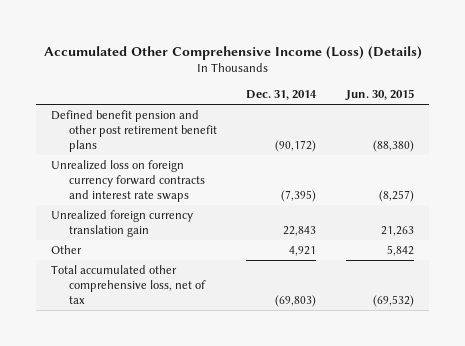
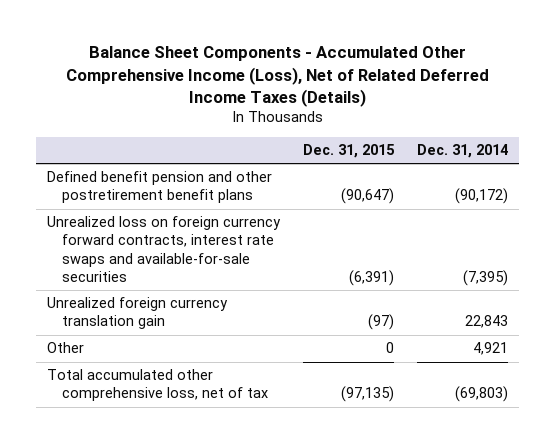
- Accumulated Other Comprehensive Income (Loss) (Details)
+ Balance Sheet Components - Accumulated Other Comprehensive Income (Loss), Net of Related Deferred Income Taxes (Details)
- | Dec. 31, 2014 | Jun. 30, 2015
+ | Dec. 31, 2015 | Dec. 31, 2014
- Defined benefit pension and other post retirement benefit plans | (90,172) | (88,380)
- Unrealized loss on foreign currency forward contracts and interest rate swaps | (7,395) | (8,257)
+ Defined benefit pension and other postretirement benefit plans | (90,647) | (90,172)
+ Unrealized loss on foreign currency forward contracts, interest rate swaps and available-for-sale securities | (6,391) | (7,395)

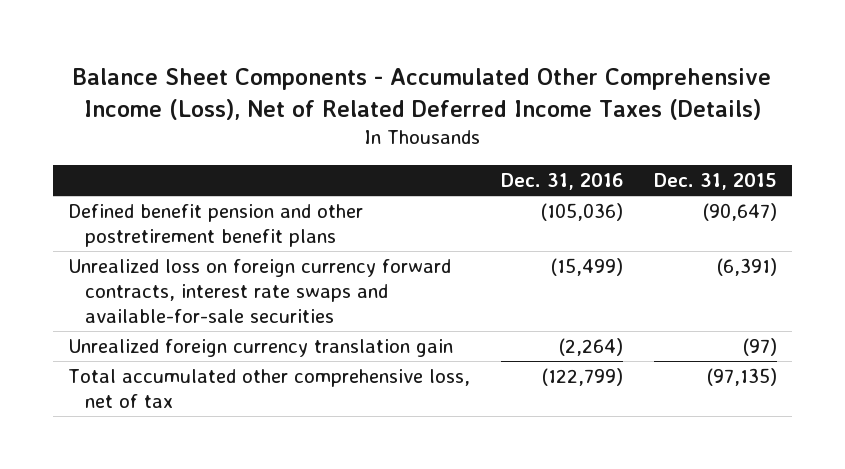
- | Dec. 31, 2015 | Dec. 31, 2014
+ | Dec. 31, 2016 | Dec. 31, 2015
- Other | 0 | 4,921

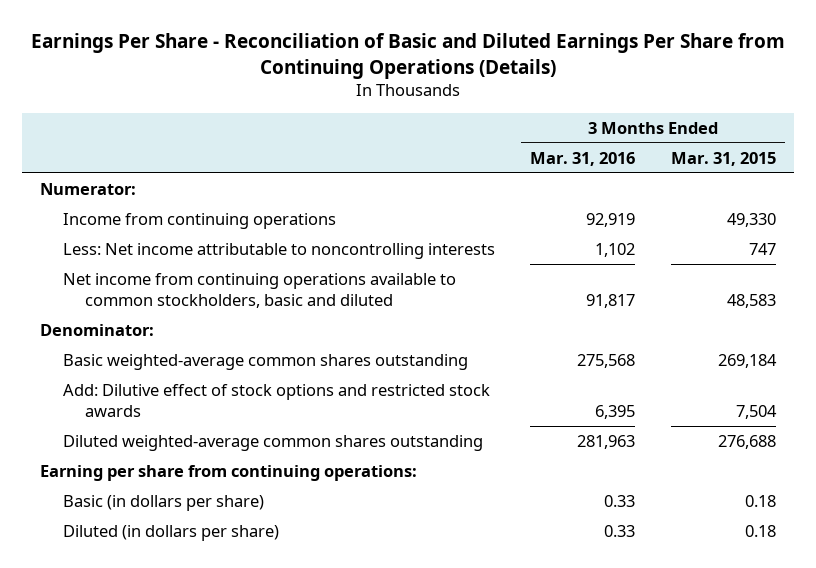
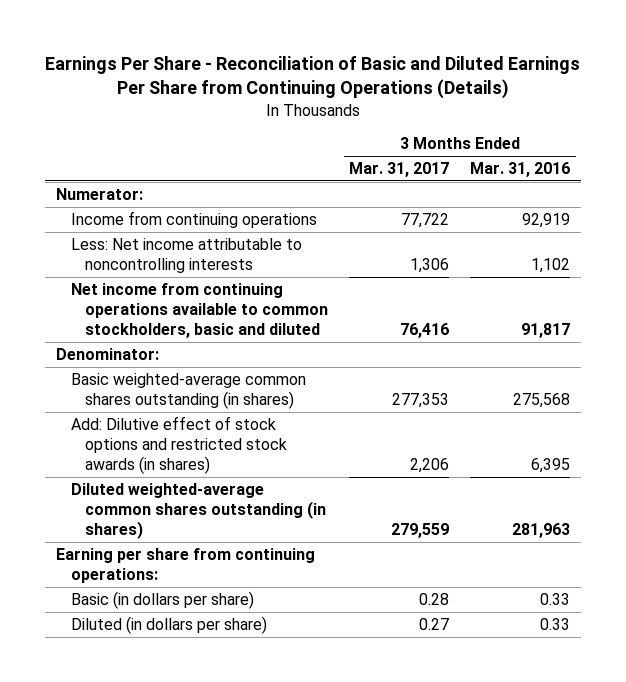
- | 3 Months Ended Mar. 31, 2016 | 3 Months Ended Mar. 31, 2015
+ | 3 Months Ended Mar. 31, 2017 | 3 Months Ended Mar. 31, 2016
- Basic weighted-average common shares outstanding | 275,568 | 269,184
- Add: Dilutive effect of stock options and restricted stock awards | 6,395 | 7,504
- Diluted weighted-average common shares outstanding | 281,963 | 276,688
+ Basic weighted-average common shares outstanding (in shares) | 277,353 | 275,568
+ Add: Dilutive effect of stock options and restricted stock awards (in shares) | 2,206 | 6,395
+ Diluted weighted-average common shares outstanding (in shares) | 279,559 | 281,963

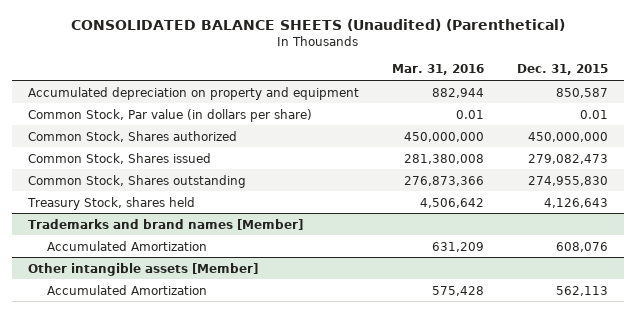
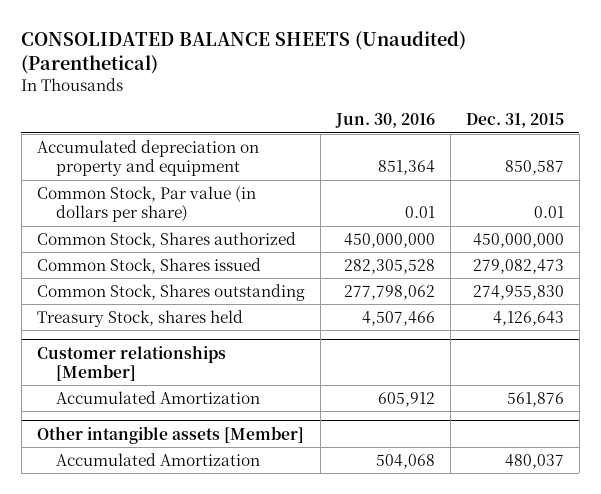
- | Mar. 31, 2016 | Dec. 31, 2015
+ | Jun. 30, 2016 | Dec. 31, 2015
- Trademarks and brand names [Member]
- Accumulated Amortization | 631,209 | 608,076
+ Customer relationships [Member]
+ Accumulated Amortization | 605,912 | 561,876
@ Other intangible assets [Member]
- Accumulated Amortization | 575,428 | 562,113
+ Accumulated Amortization | 504,068 | 480,037

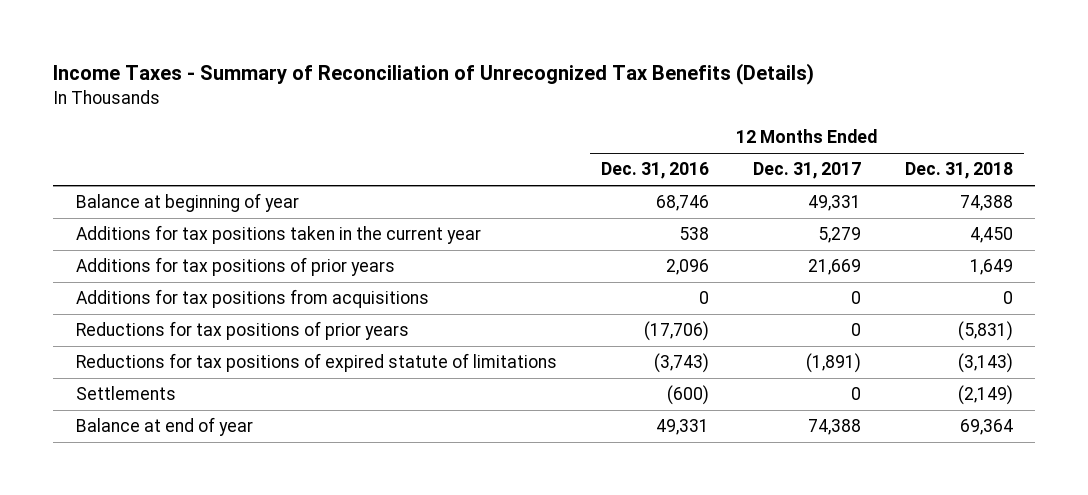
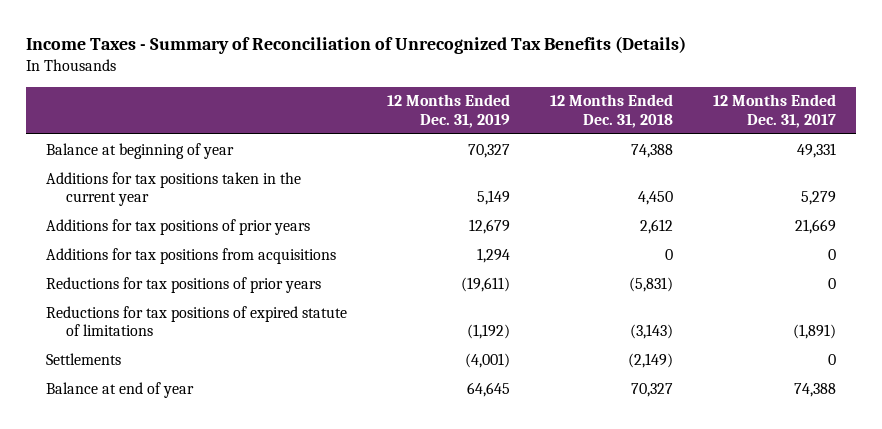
- | 12 Months Ended Dec. 31, 2016 | 12 Months Ended Dec. 31, 2017 | 12 Months Ended Dec. 31, 2018
+ | 12 Months Ended Dec. 31, 2019 | 12 Months Ended Dec. 31, 2018 | 12 Months Ended Dec. 31, 2017
- Additions for tax positions of prior years | 2,096 | 21,669 | 1,649
+ Additions for tax positions of prior years | 12,679 | 2,612 | 21,669
- Balance at end of year | 49,331 | 74,388 | 69,364
+ Balance at end of year | 64,645 | 70,327 | 74,388

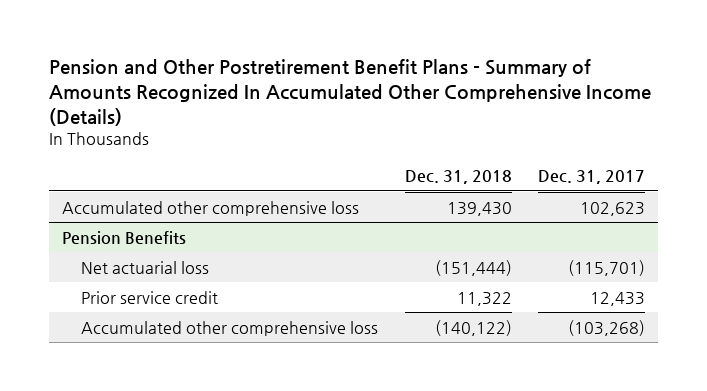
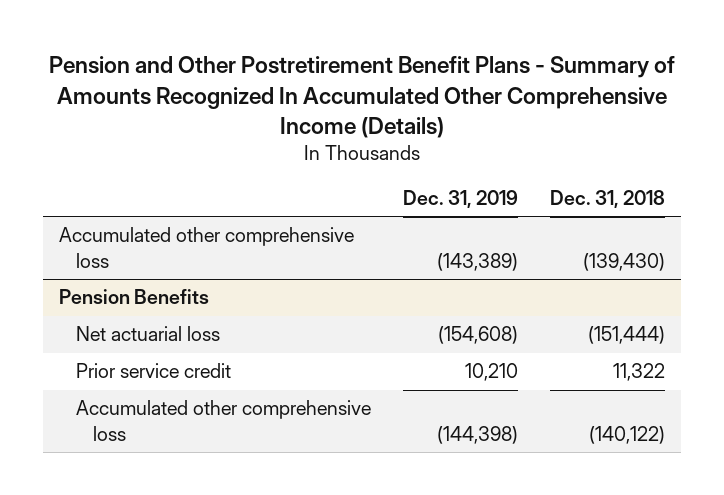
- | Dec. 31, 2018 | Dec. 31, 2017
+ | Dec. 31, 2019 | Dec. 31, 2018
- Accumulated other comprehensive loss | 139,430 | 102,623
+ Accumulated other comprehensive loss | (143,389) | (139,430)

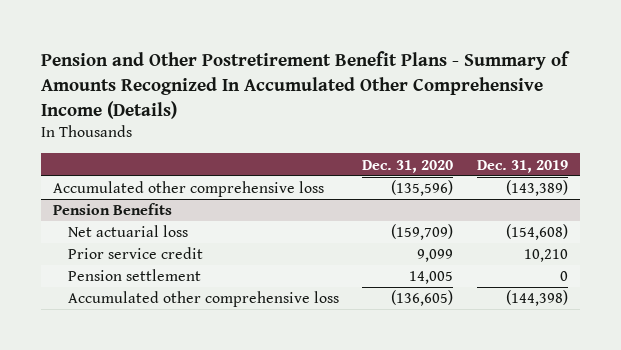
- | Dec. 31, 2019 | Dec. 31, 2018
+ | Dec. 31, 2020 | Dec. 31, 2019
@ Pension Benefits
+ Pension settlement | 14,005 | 0

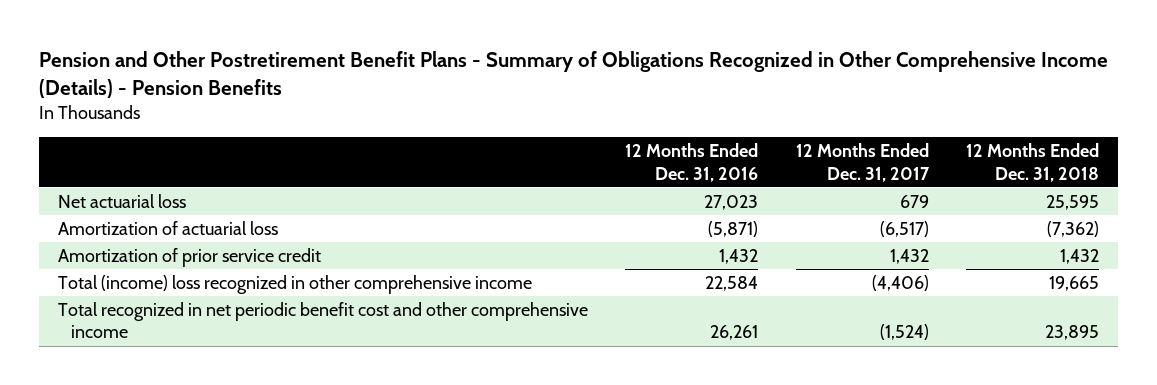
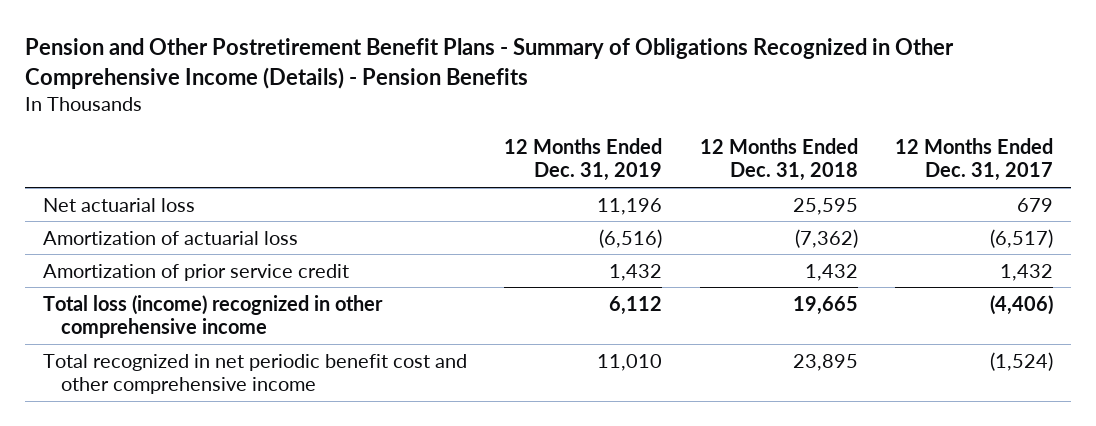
- | 12 Months Ended Dec. 31, 2016 | 12 Months Ended Dec. 31, 2017 | 12 Months Ended Dec. 31, 2018
+ | 12 Months Ended Dec. 31, 2019 | 12 Months Ended Dec. 31, 2018 | 12 Months Ended Dec. 31, 2017
- Total (income) loss recognized in other comprehensive income | 22,584 | (4,406) | 19,665
+ Total loss (income) recognized in other comprehensive income | 6,112 | 19,665 | (4,406)

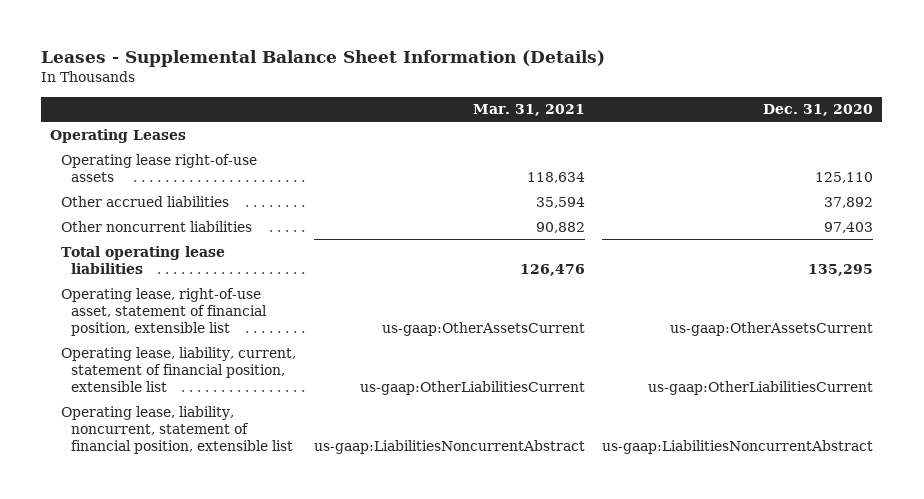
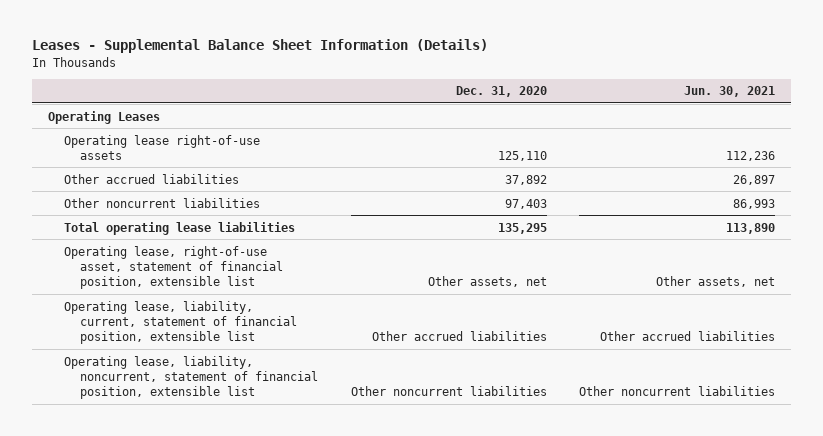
- | Mar. 31, 2021 | Dec. 31, 2020
+ | Dec. 31, 2020 | Jun. 30, 2021
- Operating lease, right-of-use asset, statement of financial position, extensible list | us-gaap:OtherAssetsCurrent | us-gaap:OtherAssetsCurrent
- Operating lease, liability, current, statement of financial position, extensible list | us-gaap:OtherLiabilitiesCurrent | us-gaap:OtherLiabilitiesCurrent
- Operating lease, liability, noncurrent, statement of financial position, extensible list | us-gaap:LiabilitiesNoncurrentAbstract | us-gaap:LiabilitiesNoncurrentAbstract
+ Operating lease, right-of-use asset, statement of financial position, extensible list | Other assets, net | Other assets, net
+ Operating lease, liability, current, statement of financial position, extensible list | Other accrued liabilities | Other accrued liabilities
+ Operating lease, liability, noncurrent, statement of financial position, extensible list | Other noncurrent liabilities | Other noncurrent liabilities

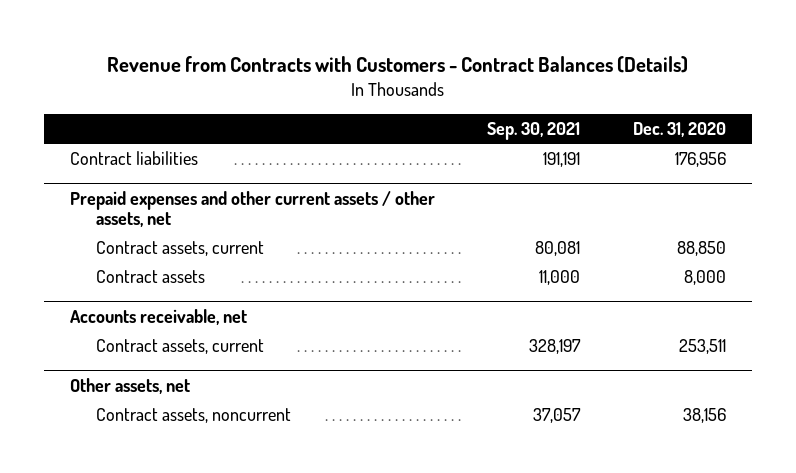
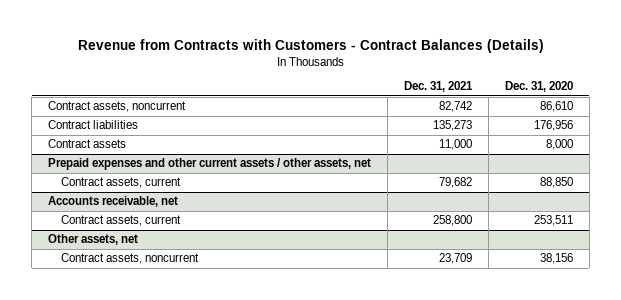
- | Sep. 30, 2021 | Dec. 31, 2020
+ | Dec. 31, 2021 | Dec. 31, 2020
+ Contract assets, noncurrent | 82,742 | 86,610
+ Contract assets | 11,000 | 8,000
@ Prepaid expenses and other current assets / other assets, net
- Contract assets | 11,000 | 8,000

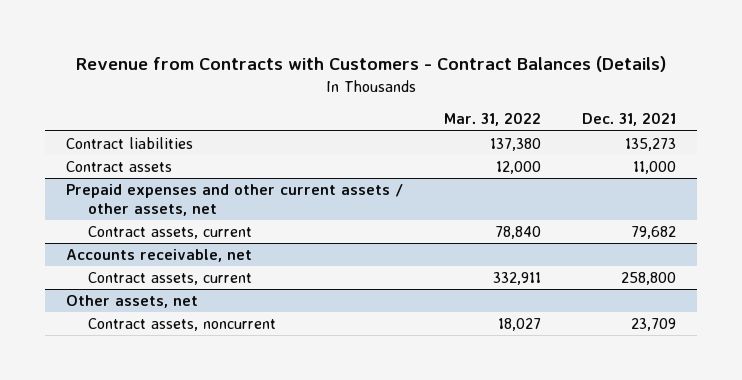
- | Dec. 31, 2021 | Dec. 31, 2020
+ | Mar. 31, 2022 | Dec. 31, 2021
- Contract assets, noncurrent | 82,742 | 86,610

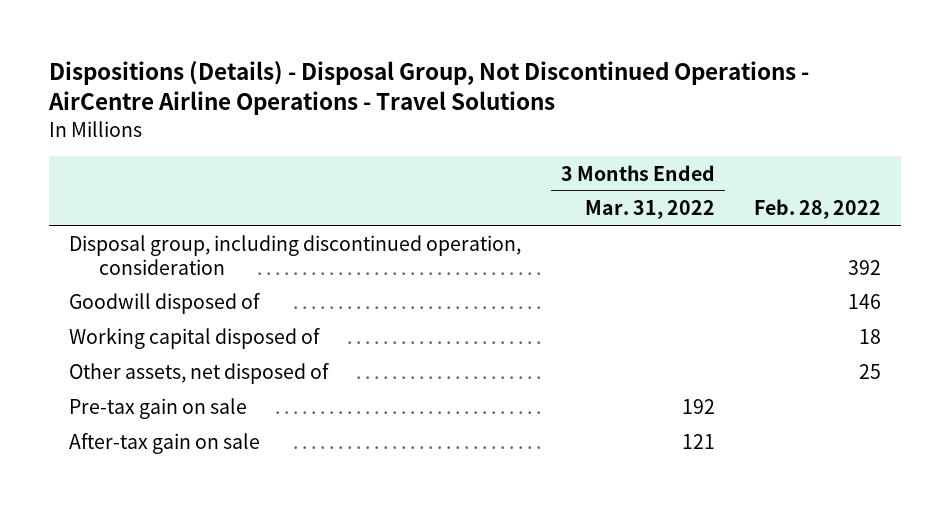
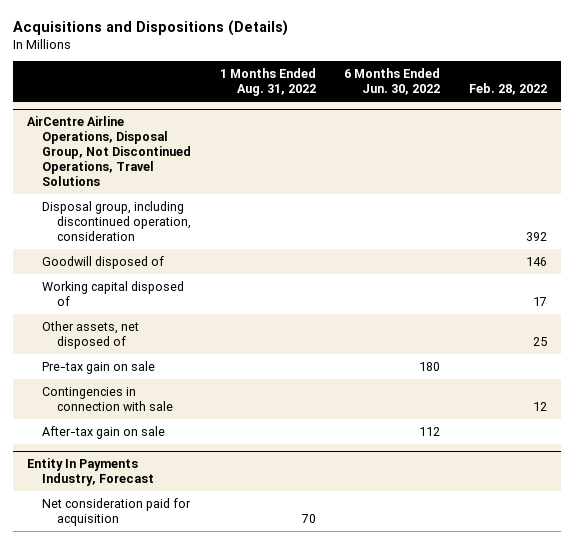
- Dispositions (Details) - Disposal Group, Not Discontinued Operations - AirCentre Airline Operations - Travel Solutions
+ Acquisitions and Dispositions (Details)
- | 3 Months Ended Mar. 31, 2022 | Feb. 28, 2022
+ | 1 Months Ended Aug. 31, 2022 | 6 Months Ended Jun. 30, 2022 | Feb. 28, 2022
+ AirCentre Airline Operations, Disposal Group, Not Discontinued Operations, Travel Solutions
- Working capital disposed of | | 18
+ Working capital disposed of | | | 17
+ Contingencies in connection with sale | | | 12
+ Entity In Payments Industry, Forecast
+ Net consideration paid for acquisition | 70 | |

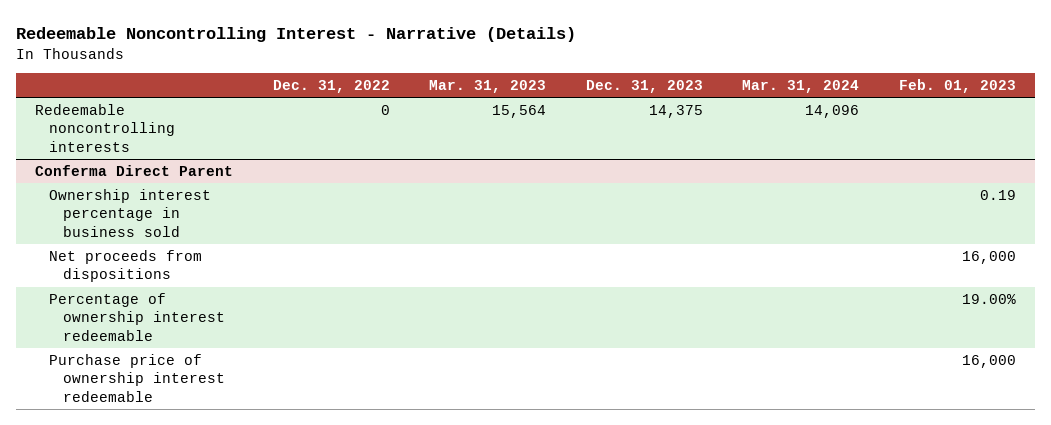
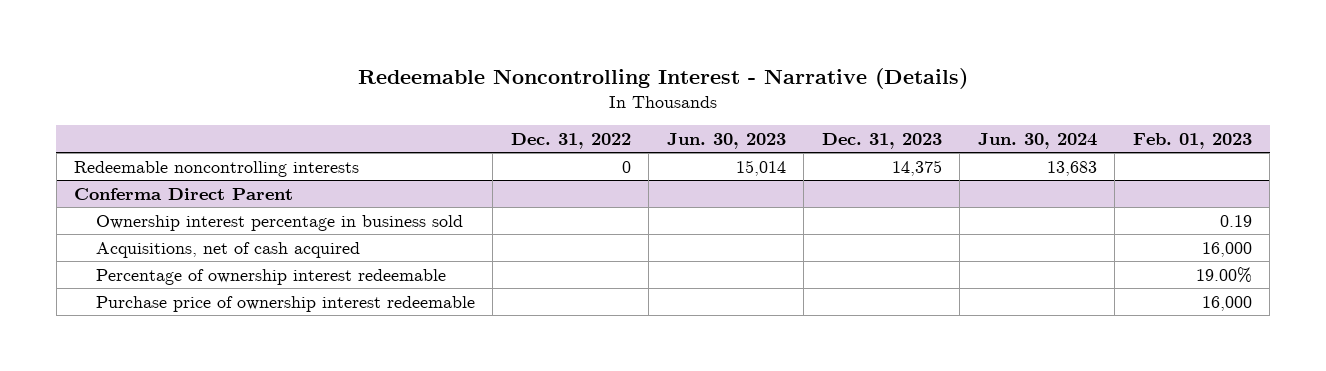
- | Dec. 31, 2022 | Mar. 31, 2023 | Dec. 31, 2023 | Mar. 31, 2024 | Feb. 01, 2023
+ | Dec. 31, 2022 | Jun. 30, 2023 | Dec. 31, 2023 | Jun. 30, 2024 | Feb. 01, 2023
@ Conferma Direct Parent
- Net proceeds from dispositions | | | | | 16,000
+ Acquisitions, net of cash acquired | | | | | 16,000

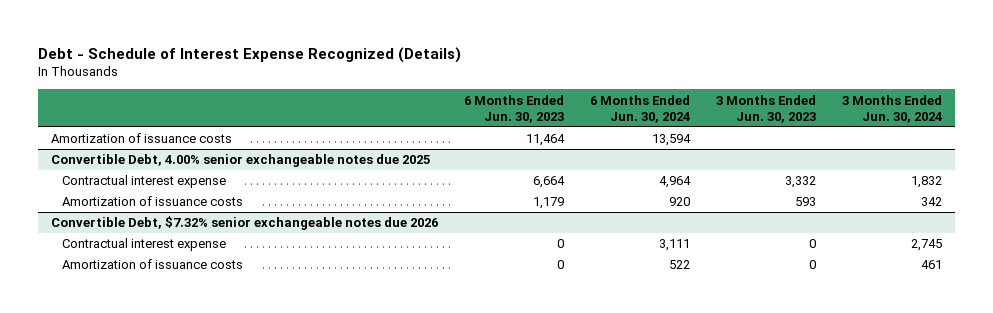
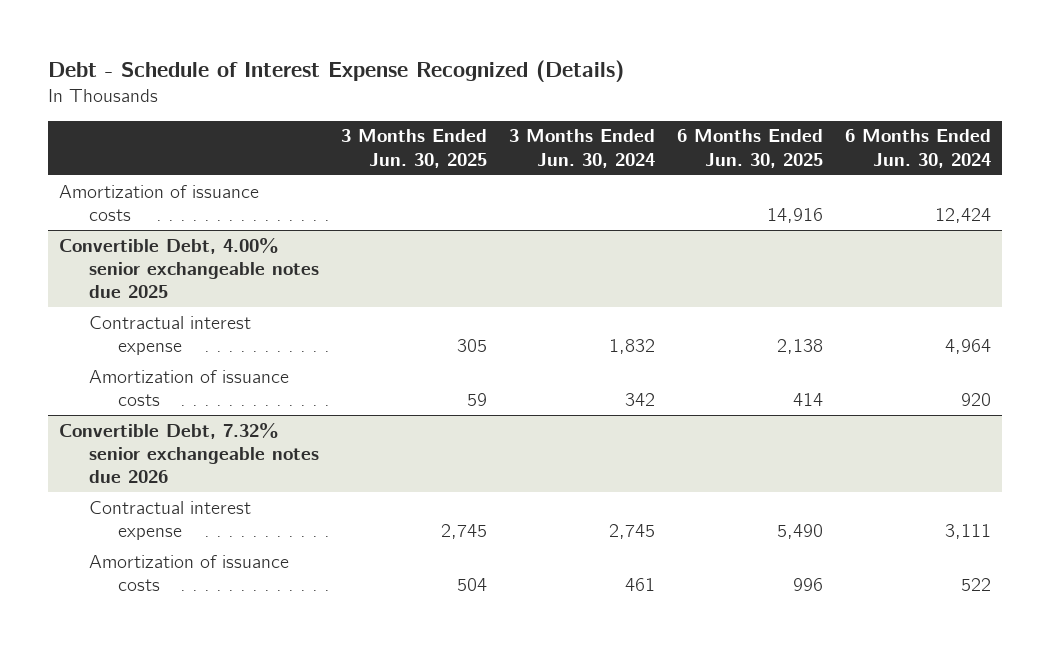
- | 6 Months Ended Jun. 30, 2023 | 6 Months Ended Jun. 30, 2024 | 3 Months Ended Jun. 30, 2023 | 3 Months Ended Jun. 30, 2024
+ | 3 Months Ended Jun. 30, 2025 | 3 Months Ended Jun. 30, 2024 | 6 Months Ended Jun. 30, 2025 | 6 Months Ended Jun. 30, 2024
- Amortization of issuance costs | 11,464 | 13,594 | |
+ Amortization of issuance costs | | | 14,916 | 12,424
- Convertible Debt, $7.32% senior exchangeable notes due 2026
+ Convertible Debt, 7.32% senior exchangeable notes due 2026

